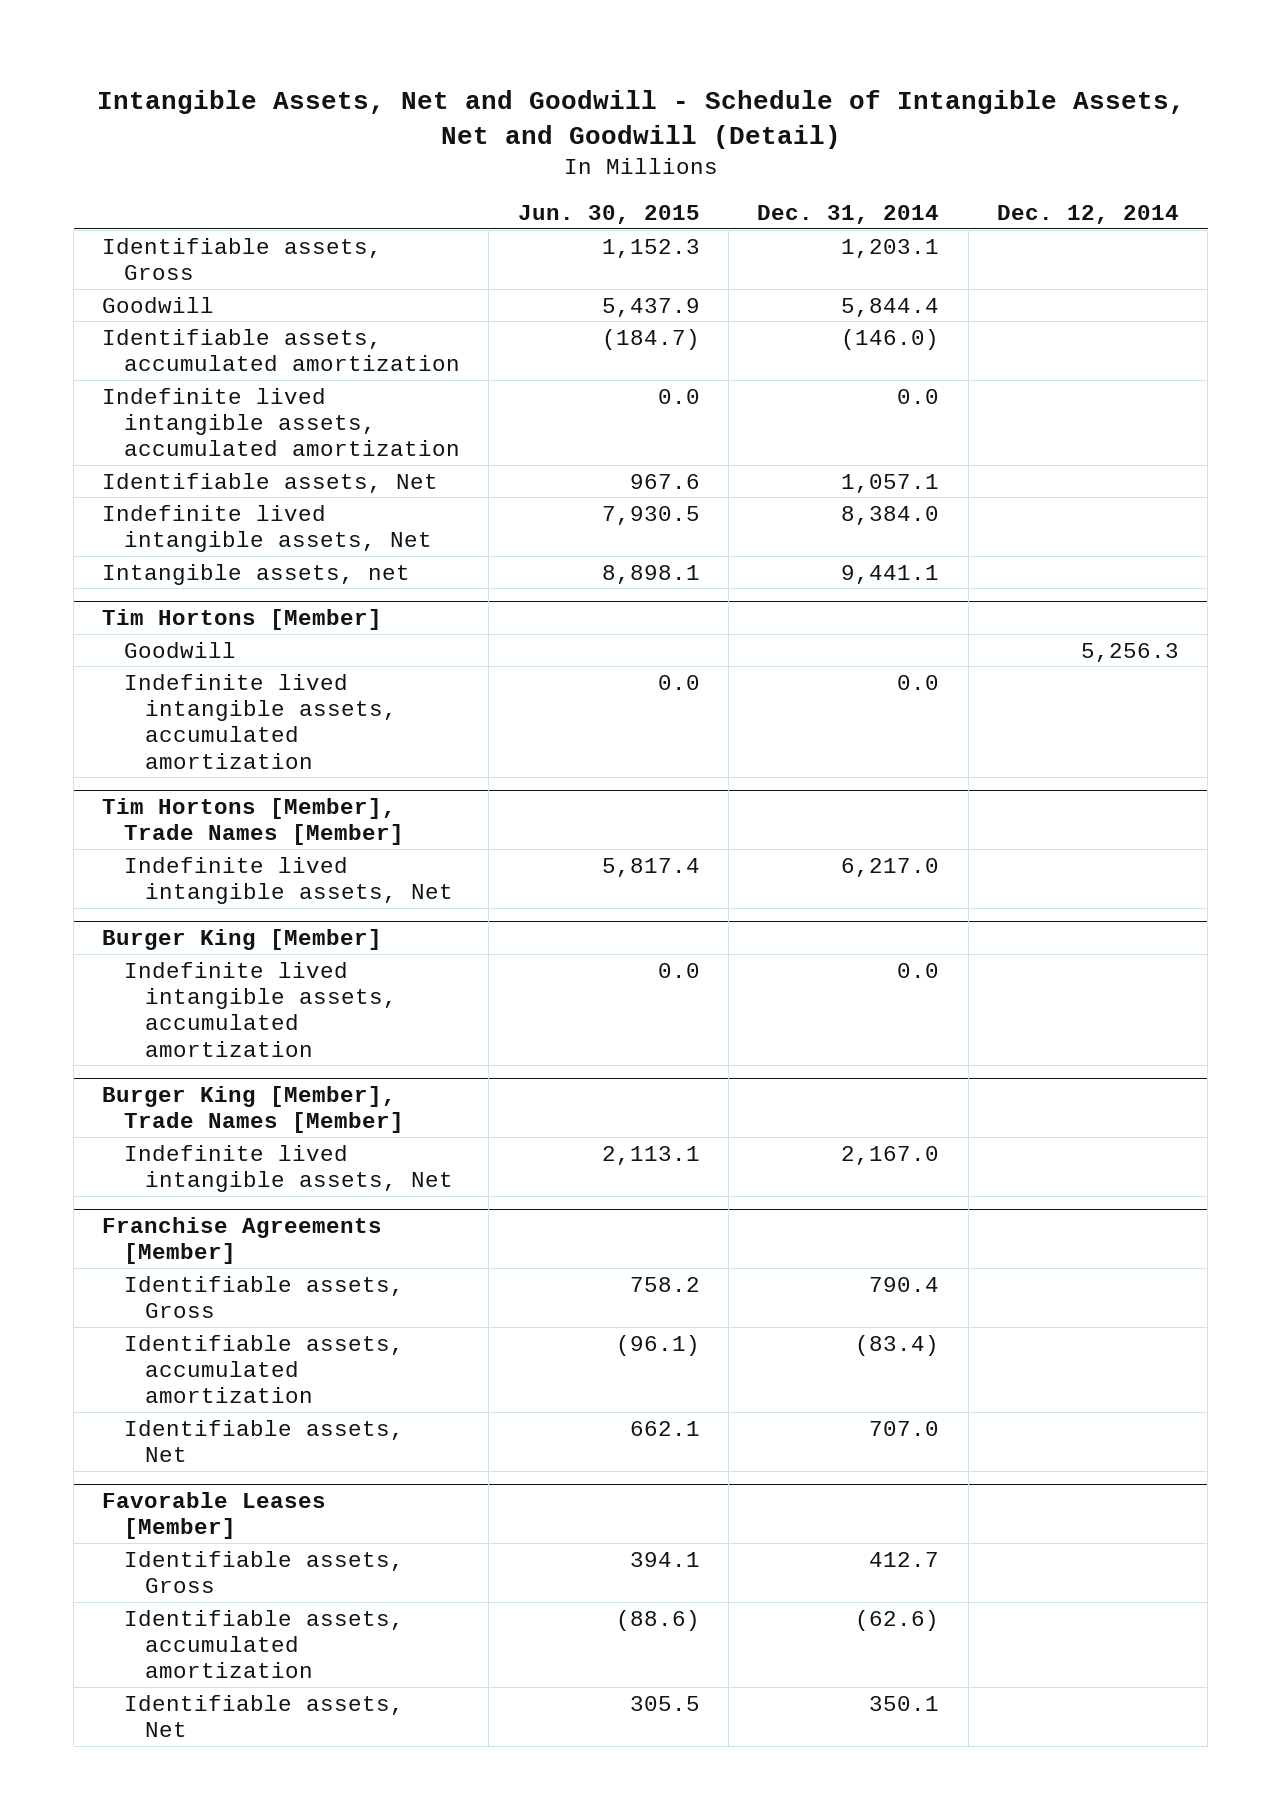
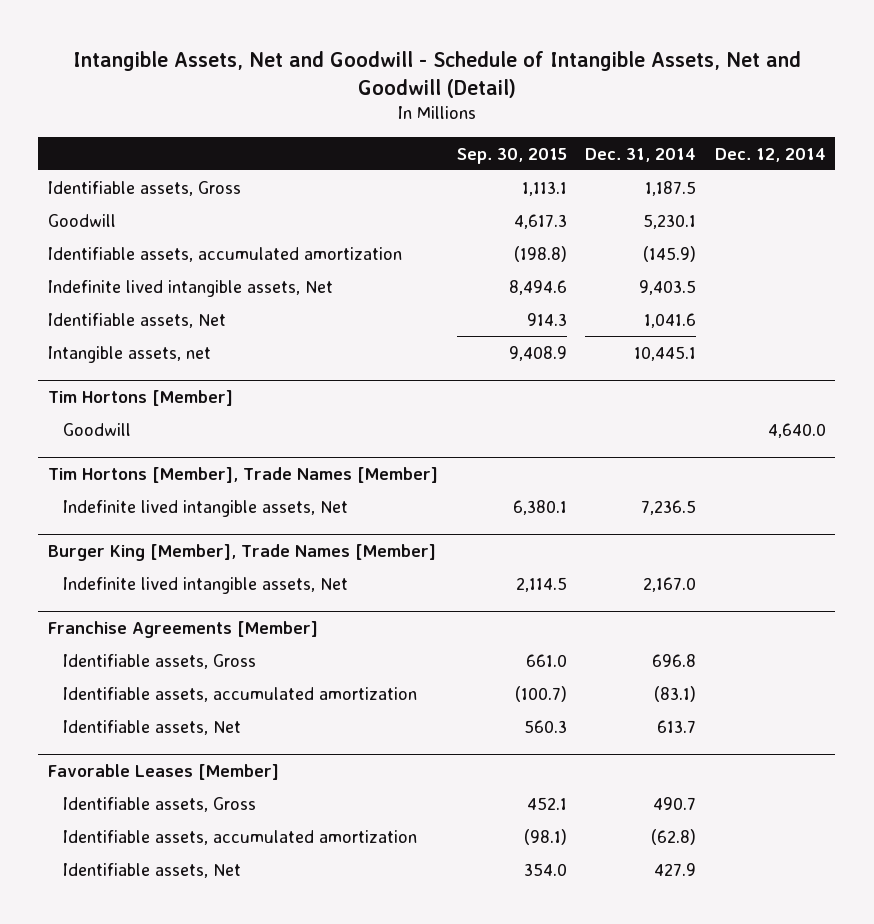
- | Jun. 30, 2015 | Dec. 31, 2014 | Dec. 12, 2014
+ | Sep. 30, 2015 | Dec. 31, 2014 | Dec. 12, 2014
- Identifiable assets, Gross | 1,152.3 | 1,203.1 |
- Goodwill | 5,437.9 | 5,844.4 |
- Identifiable assets, accumulated amortization | (184.7) | (146.0) |
- Indefinite lived intangible assets, accumulated amortization | 0.0 | 0.0 |
- Identifiable assets, Net | 967.6 | 1,057.1 |
- Indefinite lived intangible assets, Net | 7,930.5 | 8,384.0 |
- Intangible assets, net | 8,898.1 | 9,441.1 |
+ Identifiable assets, Gross | 1,113.1 | 1,187.5 |
+ Goodwill | 4,617.3 | 5,230.1 |
+ Identifiable assets, accumulated amortization | (198.8) | (145.9) |
+ Indefinite lived intangible assets, Net | 8,494.6 | 9,403.5 |
+ Identifiable assets, Net | 914.3 | 1,041.6 |
+ Intangible assets, net | 9,408.9 | 10,445.1 |
@ Tim Hortons [Member]
- Goodwill | | | 5,256.3
- Indefinite lived intangible assets, accumulated amortization | 0.0 | 0.0 |
+ Goodwill | | | 4,640.0
@ Tim Hortons [Member], Trade Names [Member]
- Indefinite lived intangible assets, Net | 5,817.4 | 6,217.0 |
- Burger King [Member]
- Indefinite lived intangible assets, accumulated amortization | 0.0 | 0.0 |
@ Tim Hortons [Member], Trade Names [Member]
+ Indefinite lived intangible assets, Net | 6,380.1 | 7,236.5 |
@ Franchise Agreements [Member]
- Identifiable assets, Gross | 758.2 | 790.4 |
- Identifiable assets, accumulated amortization | (96.1) | (83.4) |
- Identifiable assets, Net | 662.1 | 707.0 |
+ Identifiable assets, Gross | 661.0 | 696.8 |
+ Identifiable assets, accumulated amortization | (100.7) | (83.1) |
+ Identifiable assets, Net | 560.3 | 613.7 |
@ Favorable Leases [Member]
- Identifiable assets, Gross | 394.1 | 412.7 |
- Identifiable assets, accumulated amortization | (88.6) | (62.6) |
- Identifiable assets, Net | 305.5 | 350.1 |
+ Identifiable assets, Gross | 452.1 | 490.7 |
+ Identifiable assets, accumulated amortization | (98.1) | (62.8) |
+ Identifiable assets, Net | 354.0 | 427.9 |

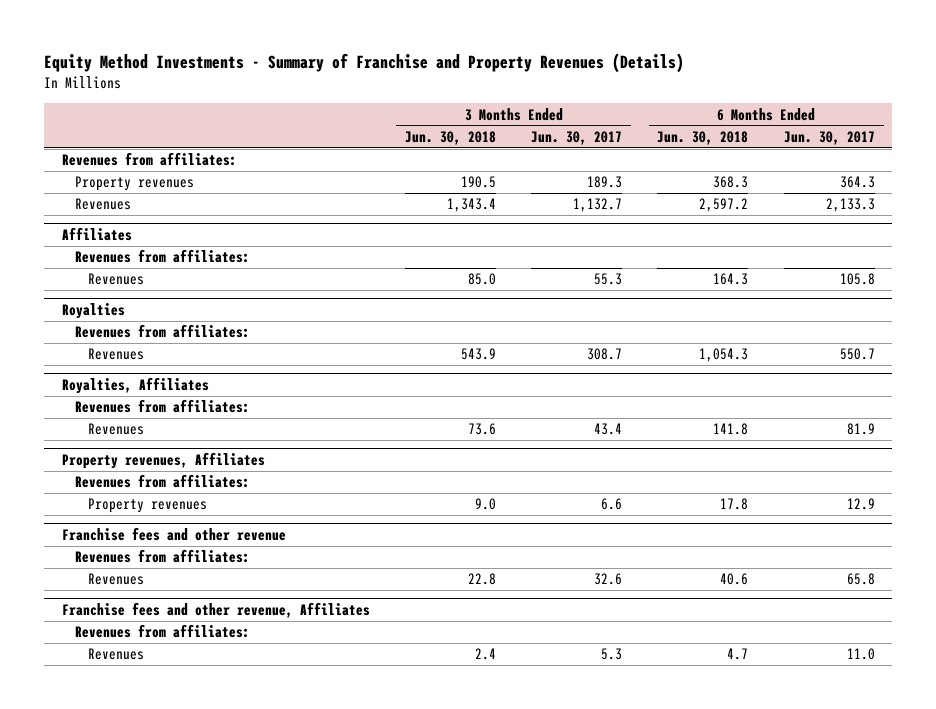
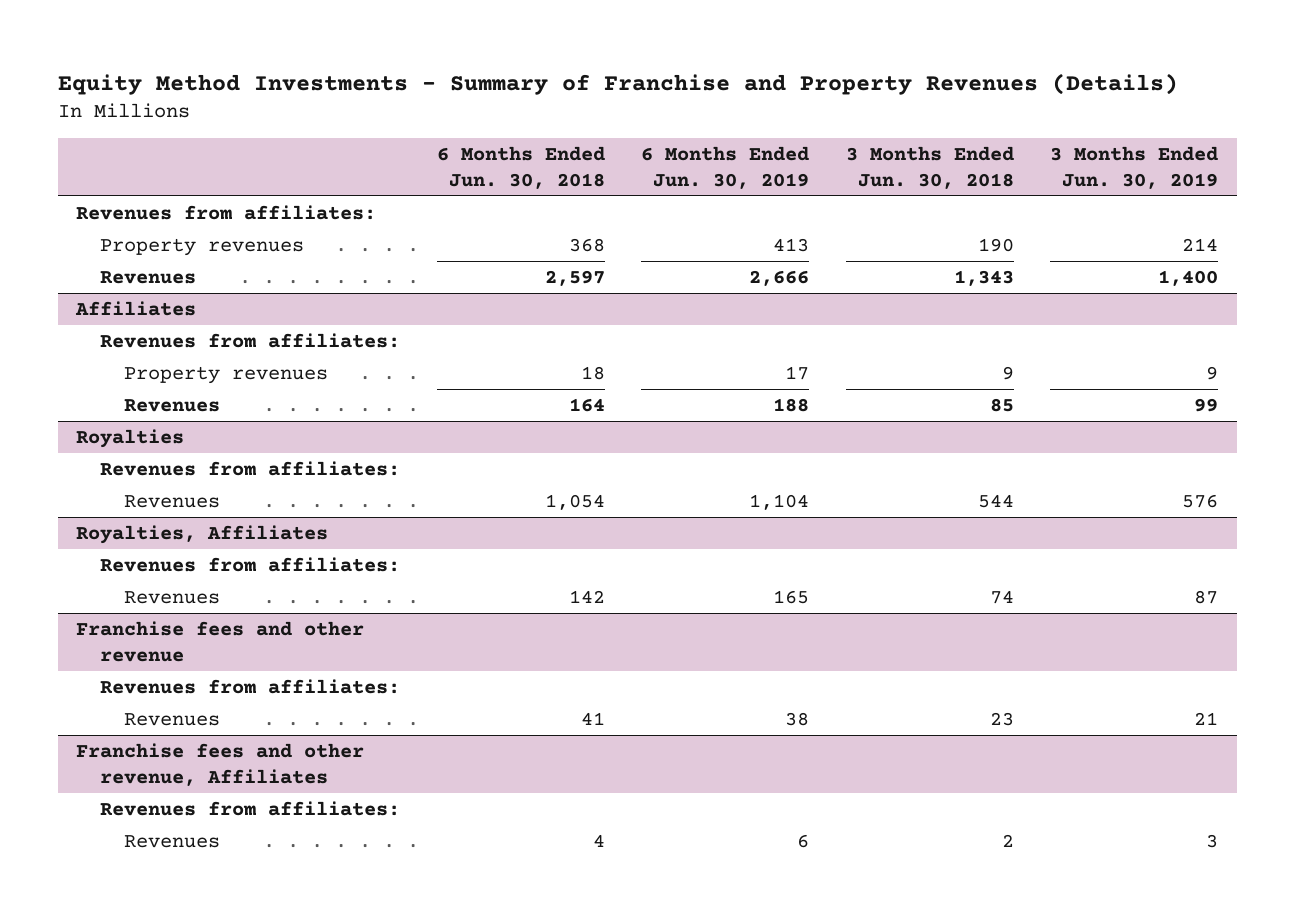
- | 3 Months Ended Jun. 30, 2018 | 3 Months Ended Jun. 30, 2017 | 6 Months Ended Jun. 30, 2018 | 6 Months Ended Jun. 30, 2017
+ | 6 Months Ended Jun. 30, 2018 | 6 Months Ended Jun. 30, 2019 | 3 Months Ended Jun. 30, 2018 | 3 Months Ended Jun. 30, 2019
- Property revenues | 190.5 | 189.3 | 368.3 | 364.3
- Revenues | 1,343.4 | 1,132.7 | 2,597.2 | 2,133.3
+ Property revenues | 368 | 413 | 190 | 214
+ Revenues | 2,597 | 2,666 | 1,343 | 1,400
@ Affiliates
- Revenues | 85.0 | 55.3 | 164.3 | 105.8
+ Property revenues | 18 | 17 | 9 | 9
+ Revenues | 164 | 188 | 85 | 99
@ Royalties
- Revenues | 543.9 | 308.7 | 1,054.3 | 550.7
+ Revenues | 1,054 | 1,104 | 544 | 576
@ Royalties, Affiliates
- Revenues | 73.6 | 43.4 | 141.8 | 81.9
- Property revenues, Affiliates
- Revenues from affiliates:
- Property revenues | 9.0 | 6.6 | 17.8 | 12.9
@ Royalties, Affiliates
+ Revenues | 142 | 165 | 74 | 87
@ Franchise fees and other revenue
- Revenues | 22.8 | 32.6 | 40.6 | 65.8
+ Revenues | 41 | 38 | 23 | 21
@ Franchise fees and other revenue, Affiliates
- Revenues | 2.4 | 5.3 | 4.7 | 11.0
+ Revenues | 4 | 6 | 2 | 3

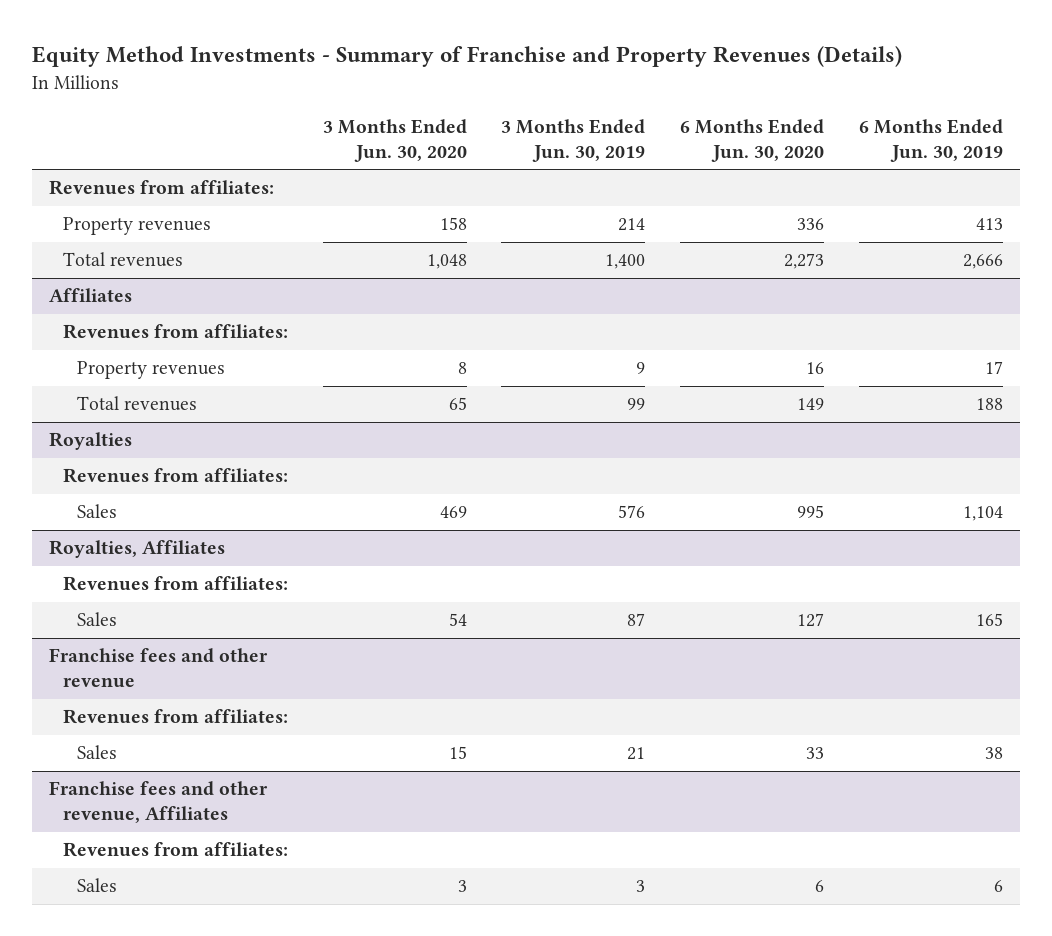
- | 6 Months Ended Jun. 30, 2018 | 6 Months Ended Jun. 30, 2019 | 3 Months Ended Jun. 30, 2018 | 3 Months Ended Jun. 30, 2019
+ | 3 Months Ended Jun. 30, 2020 | 3 Months Ended Jun. 30, 2019 | 6 Months Ended Jun. 30, 2020 | 6 Months Ended Jun. 30, 2019
- Revenues | 2,597 | 2,666 | 1,343 | 1,400
+ Total revenues | 1,048 | 1,400 | 2,273 | 2,666
@ Affiliates
- Revenues | 164 | 188 | 85 | 99
+ Total revenues | 65 | 99 | 149 | 188
@ Royalties
- Revenues | 1,054 | 1,104 | 544 | 576
+ Sales | 469 | 576 | 995 | 1,104
@ Royalties, Affiliates
- Revenues | 142 | 165 | 74 | 87
+ Sales | 54 | 87 | 127 | 165
@ Franchise fees and other revenue
- Revenues | 41 | 38 | 23 | 21
+ Sales | 15 | 21 | 33 | 38
@ Franchise fees and other revenue, Affiliates
- Revenues | 4 | 6 | 2 | 3
+ Sales | 3 | 3 | 6 | 6

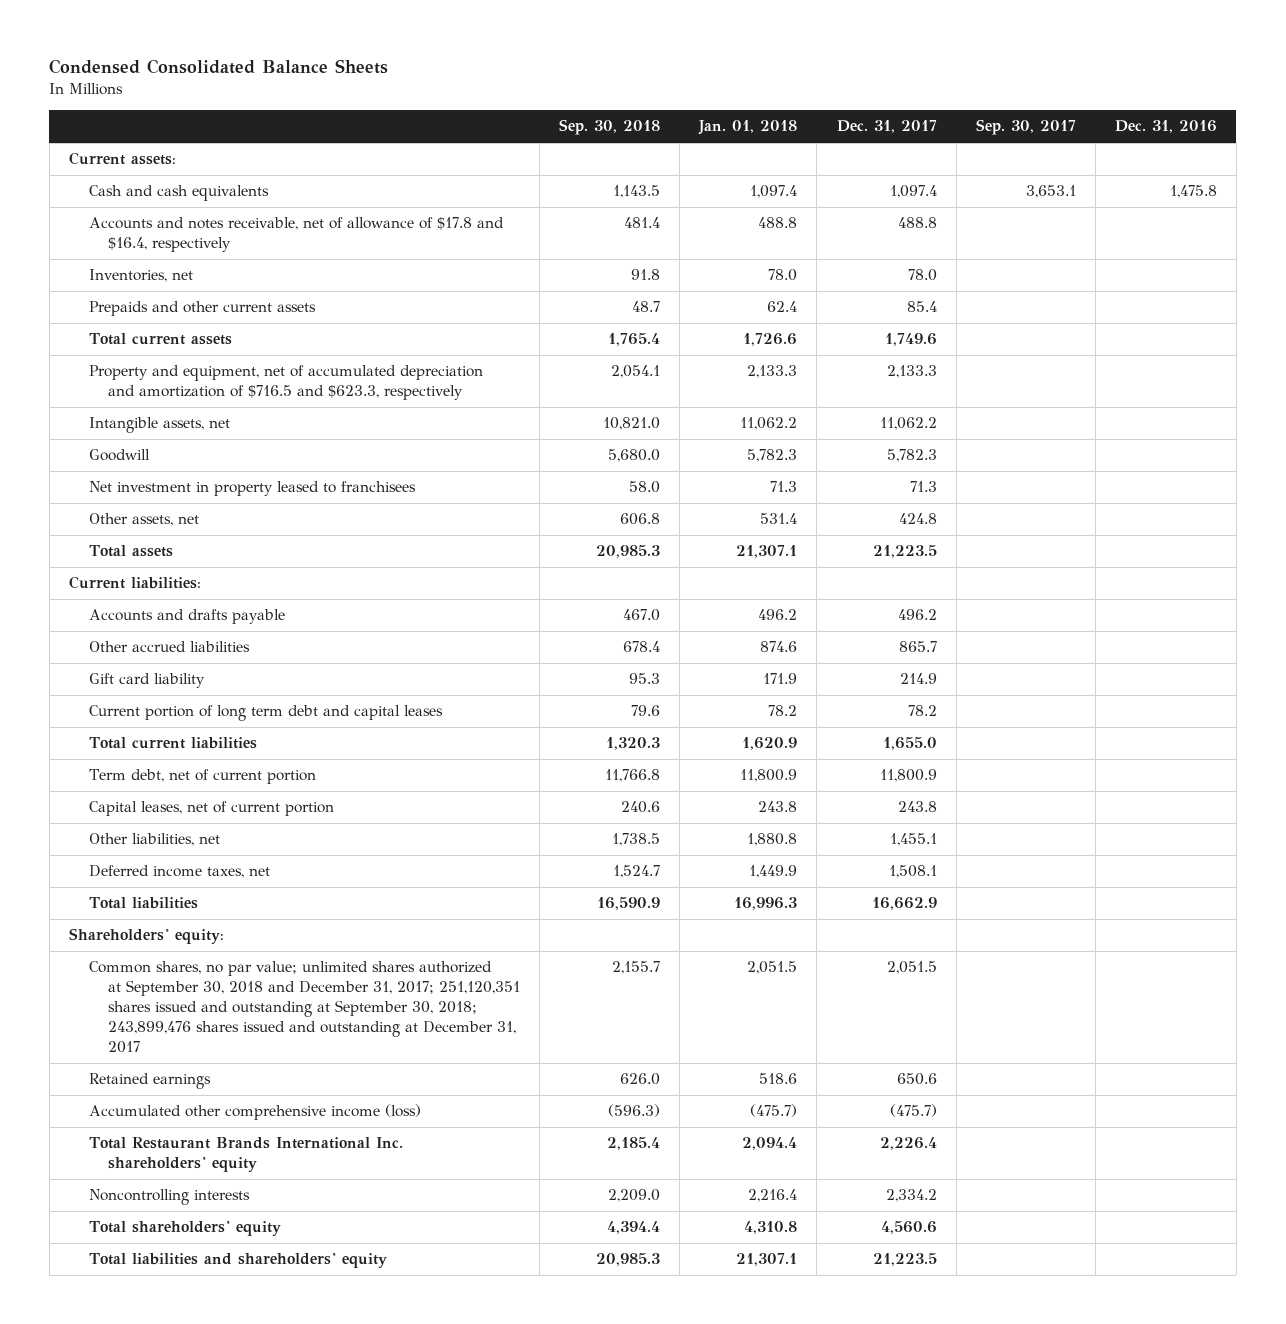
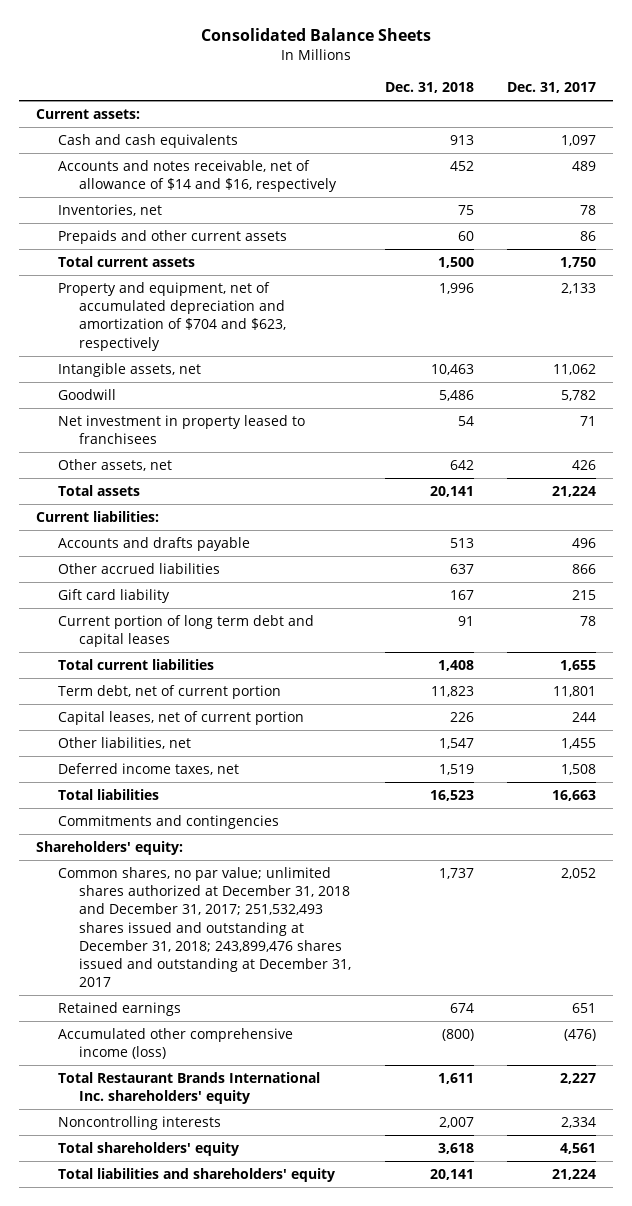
- Condensed Consolidated Balance Sheets
+ Consolidated Balance Sheets
- | Sep. 30, 2018 | Jan. 01, 2018 | Dec. 31, 2017 | Sep. 30, 2017 | Dec. 31, 2016
+ | Dec. 31, 2018 | Dec. 31, 2017
- Cash and cash equivalents | 1,143.5 | 1,097.4 | 1,097.4 | 3,653.1 | 1,475.8
- Accounts and notes receivable, net of allowance of $17.8 and $16.4, respectively | 481.4 | 488.8 | 488.8 | |
- Inventories, net | 91.8 | 78.0 | 78.0 | |
- Prepaids and other current assets | 48.7 | 62.4 | 85.4 | |
- Total current assets | 1,765.4 | 1,726.6 | 1,749.6 | |
- Property and equipment, net of accumulated depreciation and amortization of $716.5 and $623.3, respectively | 2,054.1 | 2,133.3 | 2,133.3 | |
- Intangible assets, net | 10,821.0 | 11,062.2 | 11,062.2 | |
- Goodwill | 5,680.0 | 5,782.3 | 5,782.3 | |
- Net investment in property leased to franchisees | 58.0 | 71.3 | 71.3 | |
- Other assets, net | 606.8 | 531.4 | 424.8 | |
- Total assets | 20,985.3 | 21,307.1 | 21,223.5 | |
+ Cash and cash equivalents | 913 | 1,097
+ Accounts and notes receivable, net of allowance of $14 and $16, respectively | 452 | 489
+ Inventories, net | 75 | 78
+ Prepaids and other current assets | 60 | 86
+ Total current assets | 1,500 | 1,750
+ Property and equipment, net of accumulated depreciation and amortization of $704 and $623, respectively | 1,996 | 2,133
+ Intangible assets, net | 10,463 | 11,062
+ Goodwill | 5,486 | 5,782
+ Net investment in property leased to franchisees | 54 | 71
+ Other assets, net | 642 | 426
+ Total assets | 20,141 | 21,224
- Accounts and drafts payable | 467.0 | 496.2 | 496.2 | |
- Other accrued liabilities | 678.4 | 874.6 | 865.7 | |
- Gift card liability | 95.3 | 171.9 | 214.9 | |
- Current portion of long term debt and capital leases | 79.6 | 78.2 | 78.2 | |
- Total current liabilities | 1,320.3 | 1,620.9 | 1,655.0 | |
- Term debt, net of current portion | 11,766.8 | 11,800.9 | 11,800.9 | |
- Capital leases, net of current portion | 240.6 | 243.8 | 243.8 | |
- Other liabilities, net | 1,738.5 | 1,880.8 | 1,455.1 | |
- Deferred income taxes, net | 1,524.7 | 1,449.9 | 1,508.1 | |
- Total liabilities | 16,590.9 | 16,996.3 | 16,662.9 | |
+ Accounts and drafts payable | 513 | 496
+ Other accrued liabilities | 637 | 866
+ Gift card liability | 167 | 215
+ Current portion of long term debt and capital leases | 91 | 78
+ Total current liabilities | 1,408 | 1,655
+ Term debt, net of current portion | 11,823 | 11,801
+ Capital leases, net of current portion | 226 | 244
+ Other liabilities, net | 1,547 | 1,455
+ Deferred income taxes, net | 1,519 | 1,508
+ Total liabilities | 16,523 | 16,663
+ Commitments and contingencies
- Common shares, no par value; unlimited shares authorized at September 30, 2018 and December 31, 2017; 251,120,351 shares issued and outstanding at September 30, 2018; 243,899,476 shares issued and outstanding at December 31, 2017 | 2,155.7 | 2,051.5 | 2,051.5 | |
- Retained earnings | 626.0 | 518.6 | 650.6 | |
- Accumulated other comprehensive income (loss) | (596.3) | (475.7) | (475.7) | |
- Total Restaurant Brands International Inc. shareholders' equity | 2,185.4 | 2,094.4 | 2,226.4 | |
- Noncontrolling interests | 2,209.0 | 2,216.4 | 2,334.2 | |
- Total shareholders' equity | 4,394.4 | 4,310.8 | 4,560.6 | |
- Total liabilities and shareholders' equity | 20,985.3 | 21,307.1 | 21,223.5 | |
+ Common shares, no par value; unlimited shares authorized at December 31, 2018 and December 31, 2017; 251,532,493 shares issued and outstanding at December 31, 2018; 243,899,476 shares issued and outstanding at December 31, 2017 | 1,737 | 2,052
+ Retained earnings | 674 | 651
+ Accumulated other comprehensive income (loss) | (800) | (476)
+ Total Restaurant Brands International Inc. shareholders' equity | 1,611 | 2,227
+ Noncontrolling interests | 2,007 | 2,334
+ Total shareholders' equity | 3,618 | 4,561
+ Total liabilities and shareholders' equity | 20,141 | 21,224

